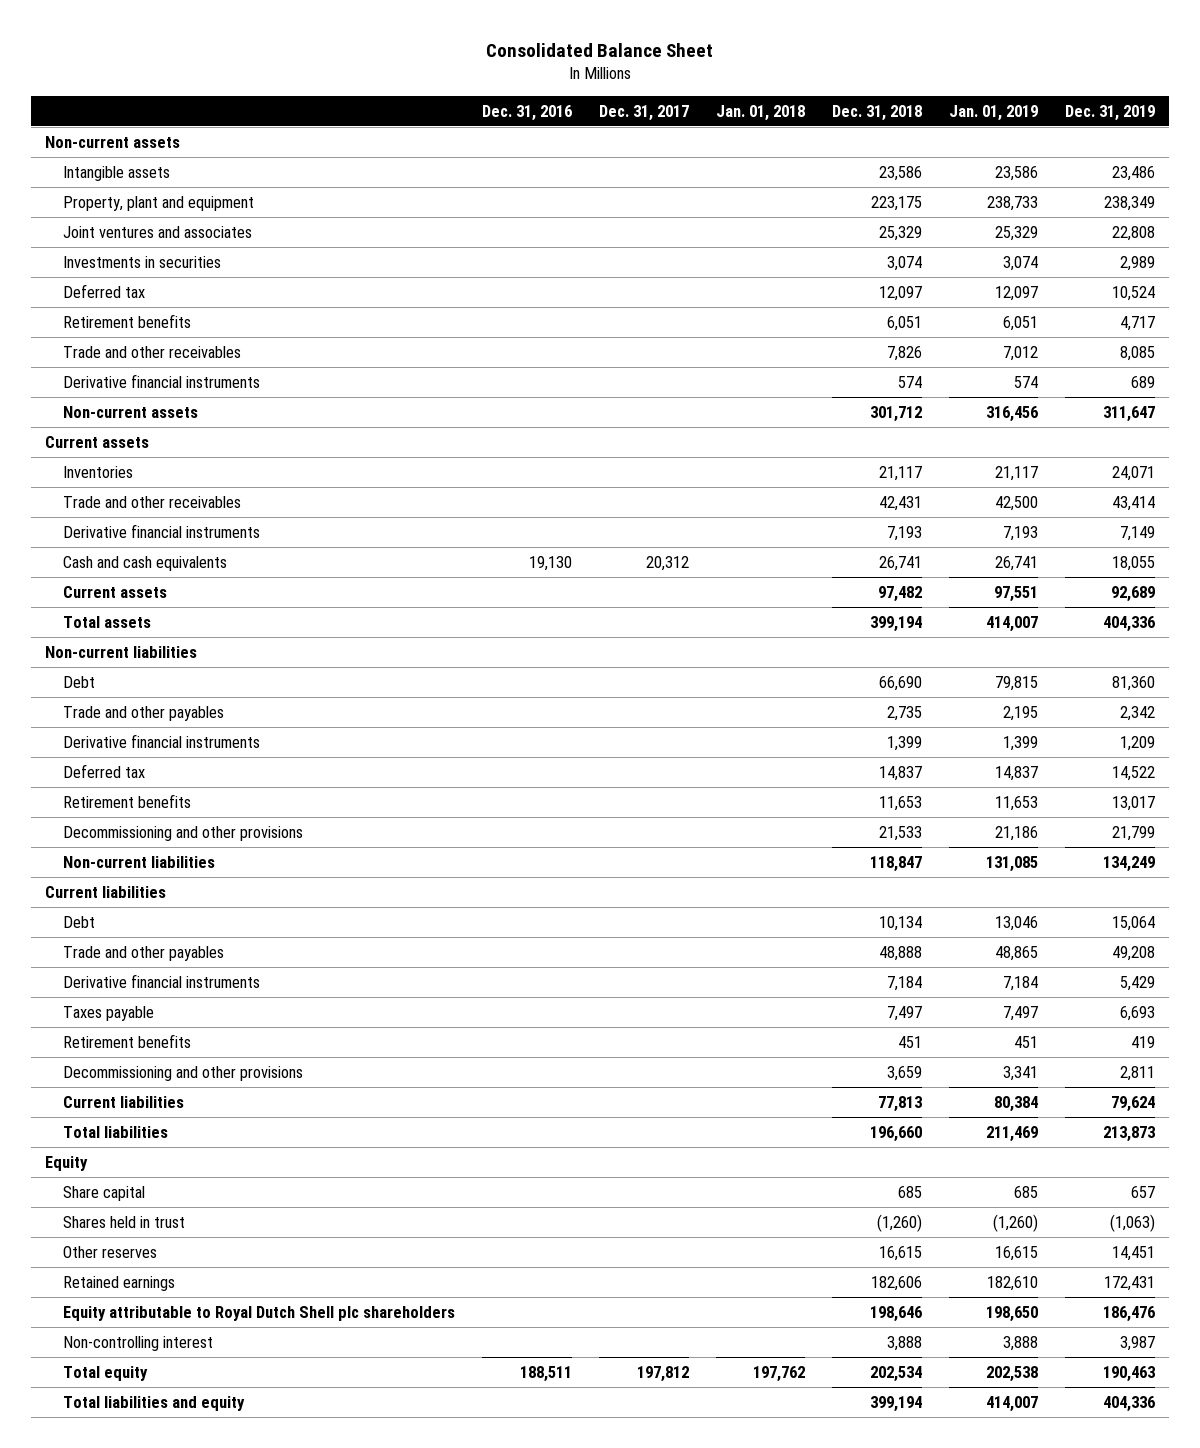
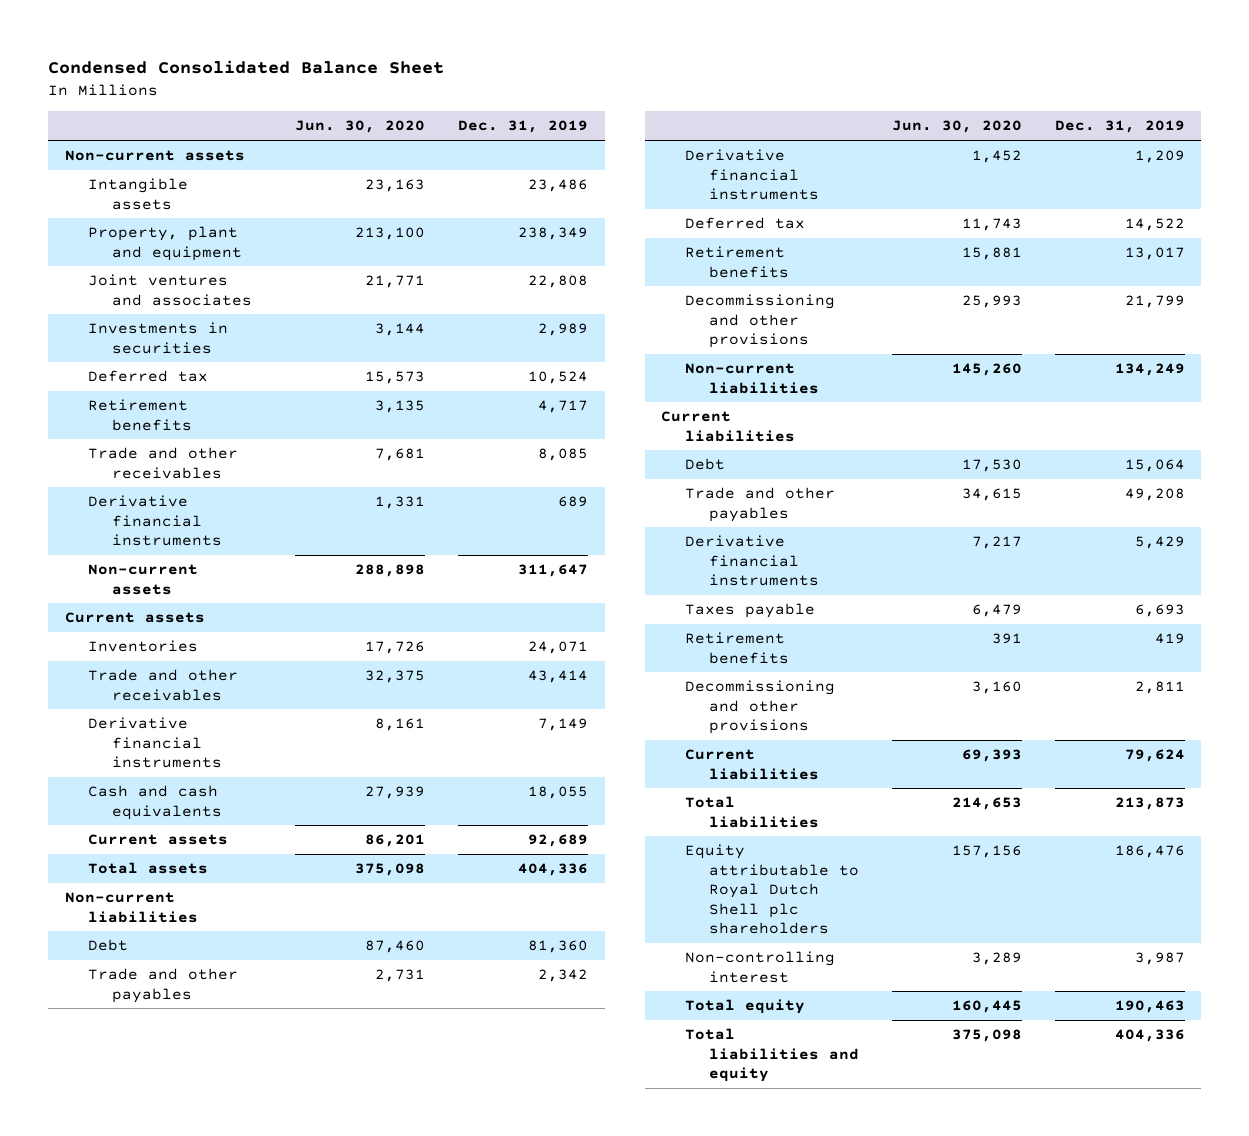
- Consolidated Balance Sheet
+ Condensed Consolidated Balance Sheet
- | Dec. 31, 2016 | Dec. 31, 2017 | Jan. 01, 2018 | Dec. 31, 2018 | Jan. 01, 2019 | Dec. 31, 2019
+ | Jun. 30, 2020 | Dec. 31, 2019
- Equity
- Share capital | | | | 685 | 685 | 657
- Shares held in trust | | | | (1,260) | (1,260) | (1,063)
- Other reserves | | | | 16,615 | 16,615 | 14,451
- Retained earnings | | | | 182,606 | 182,610 | 172,431

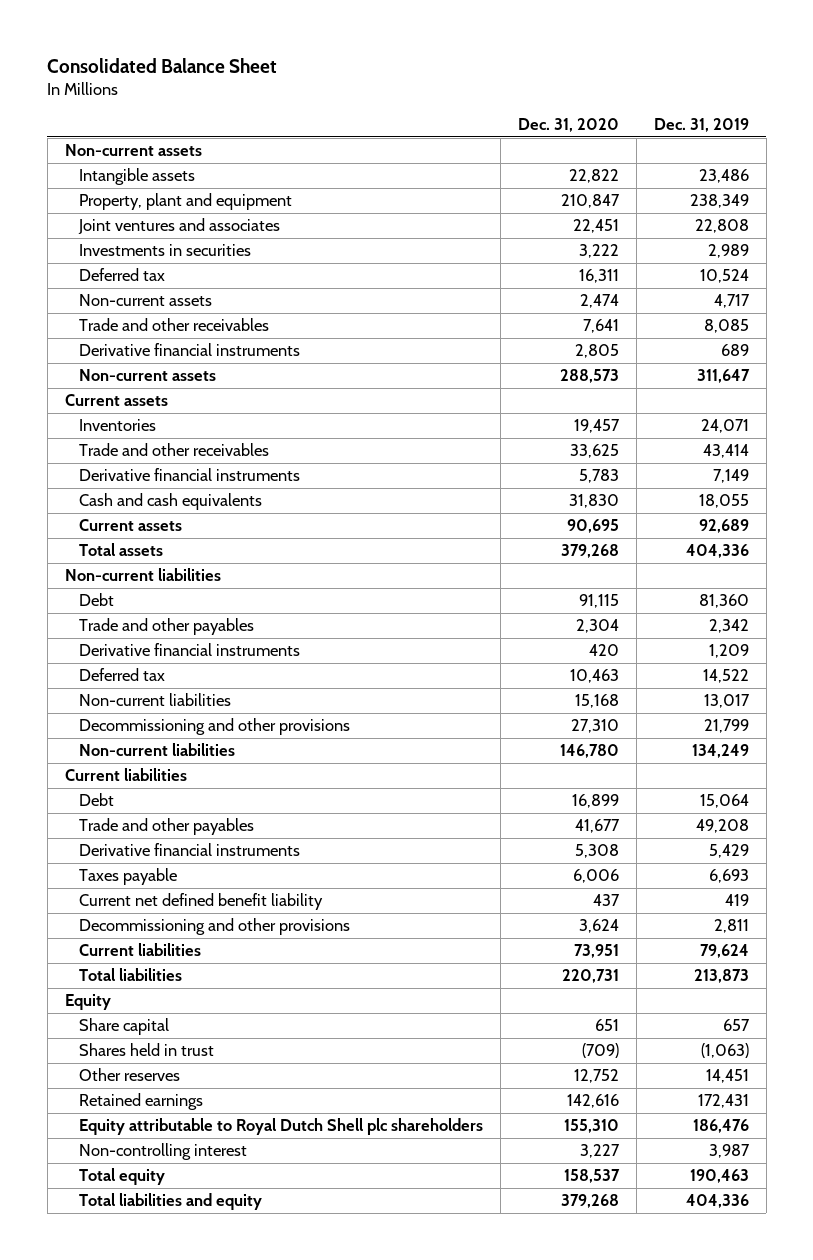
- Condensed Consolidated Balance Sheet
+ Consolidated Balance Sheet
- | Jun. 30, 2020 | Dec. 31, 2019
+ | Dec. 31, 2020 | Dec. 31, 2019
- Retirement benefits | 3,135 | 4,717
+ Non-current assets | 2,474 | 4,717
- Retirement benefits | 15,881 | 13,017
+ Non-current liabilities | 15,168 | 13,017
- Retirement benefits | 391 | 419
+ Current net defined benefit liability | 437 | 419
+ Equity
+ Share capital | 651 | 657
+ Shares held in trust | (709) | (1,063)
+ Other reserves | 12,752 | 14,451
+ Retained earnings | 142,616 | 172,431

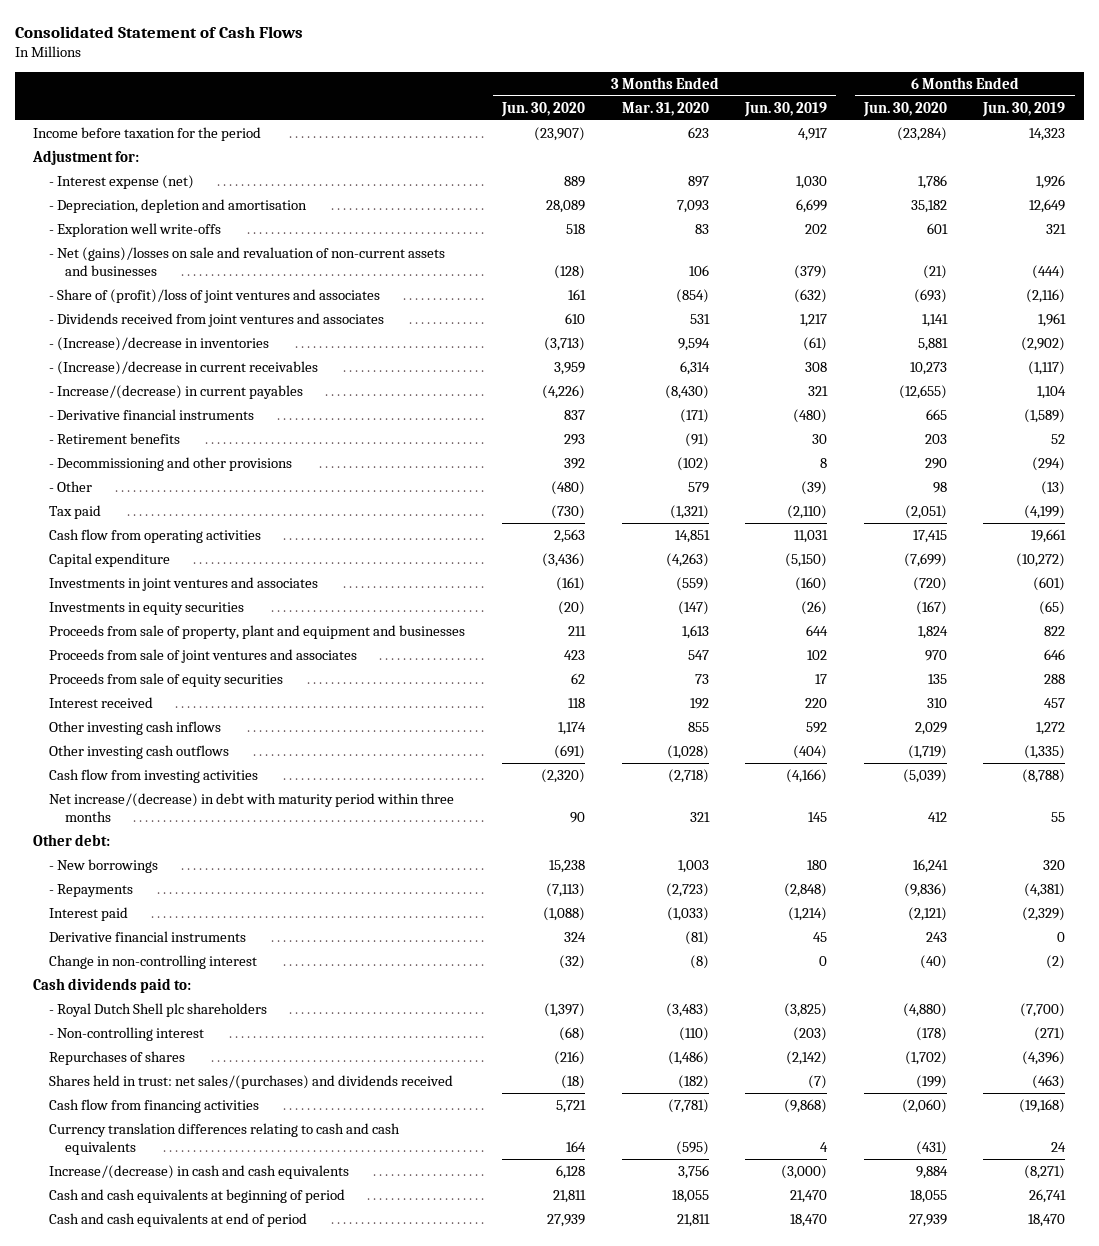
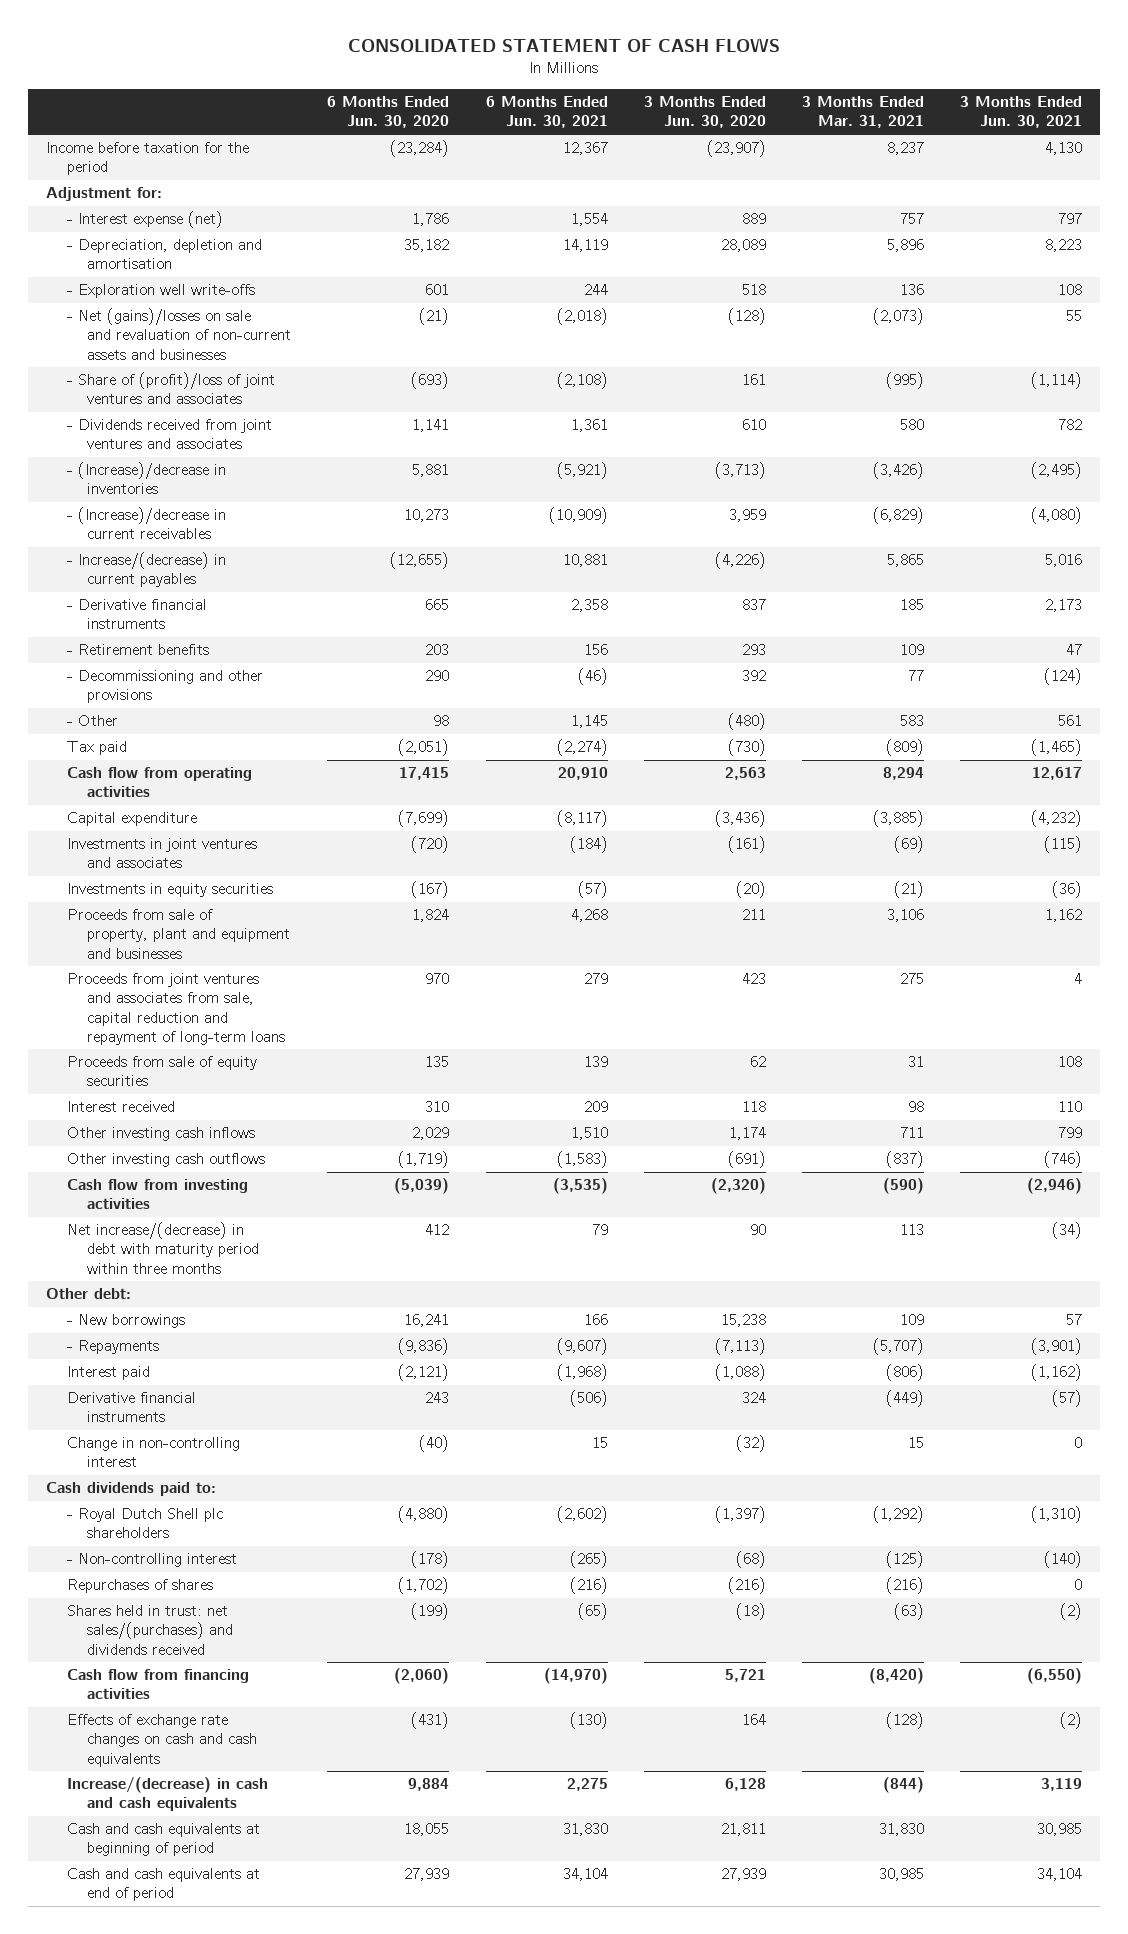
- Consolidated Statement of Cash Flows
+ CONSOLIDATED STATEMENT OF CASH FLOWS
- | 3 Months Ended Jun. 30, 2020 | 3 Months Ended Mar. 31, 2020 | 3 Months Ended Jun. 30, 2019 | 6 Months Ended Jun. 30, 2020 | 6 Months Ended Jun. 30, 2019
+ | 6 Months Ended Jun. 30, 2020 | 6 Months Ended Jun. 30, 2021 | 3 Months Ended Jun. 30, 2020 | 3 Months Ended Mar. 31, 2021 | 3 Months Ended Jun. 30, 2021
- Proceeds from sale of joint ventures and associates | 423 | 547 | 102 | 970 | 646
+ Proceeds from joint ventures and associates from sale, capital reduction and repayment of long-term loans | 970 | 279 | 423 | 275 | 4
- Currency translation differences relating to cash and cash equivalents | 164 | (595) | 4 | (431) | 24
+ Effects of exchange rate changes on cash and cash equivalents | (431) | (130) | 164 | (128) | (2)

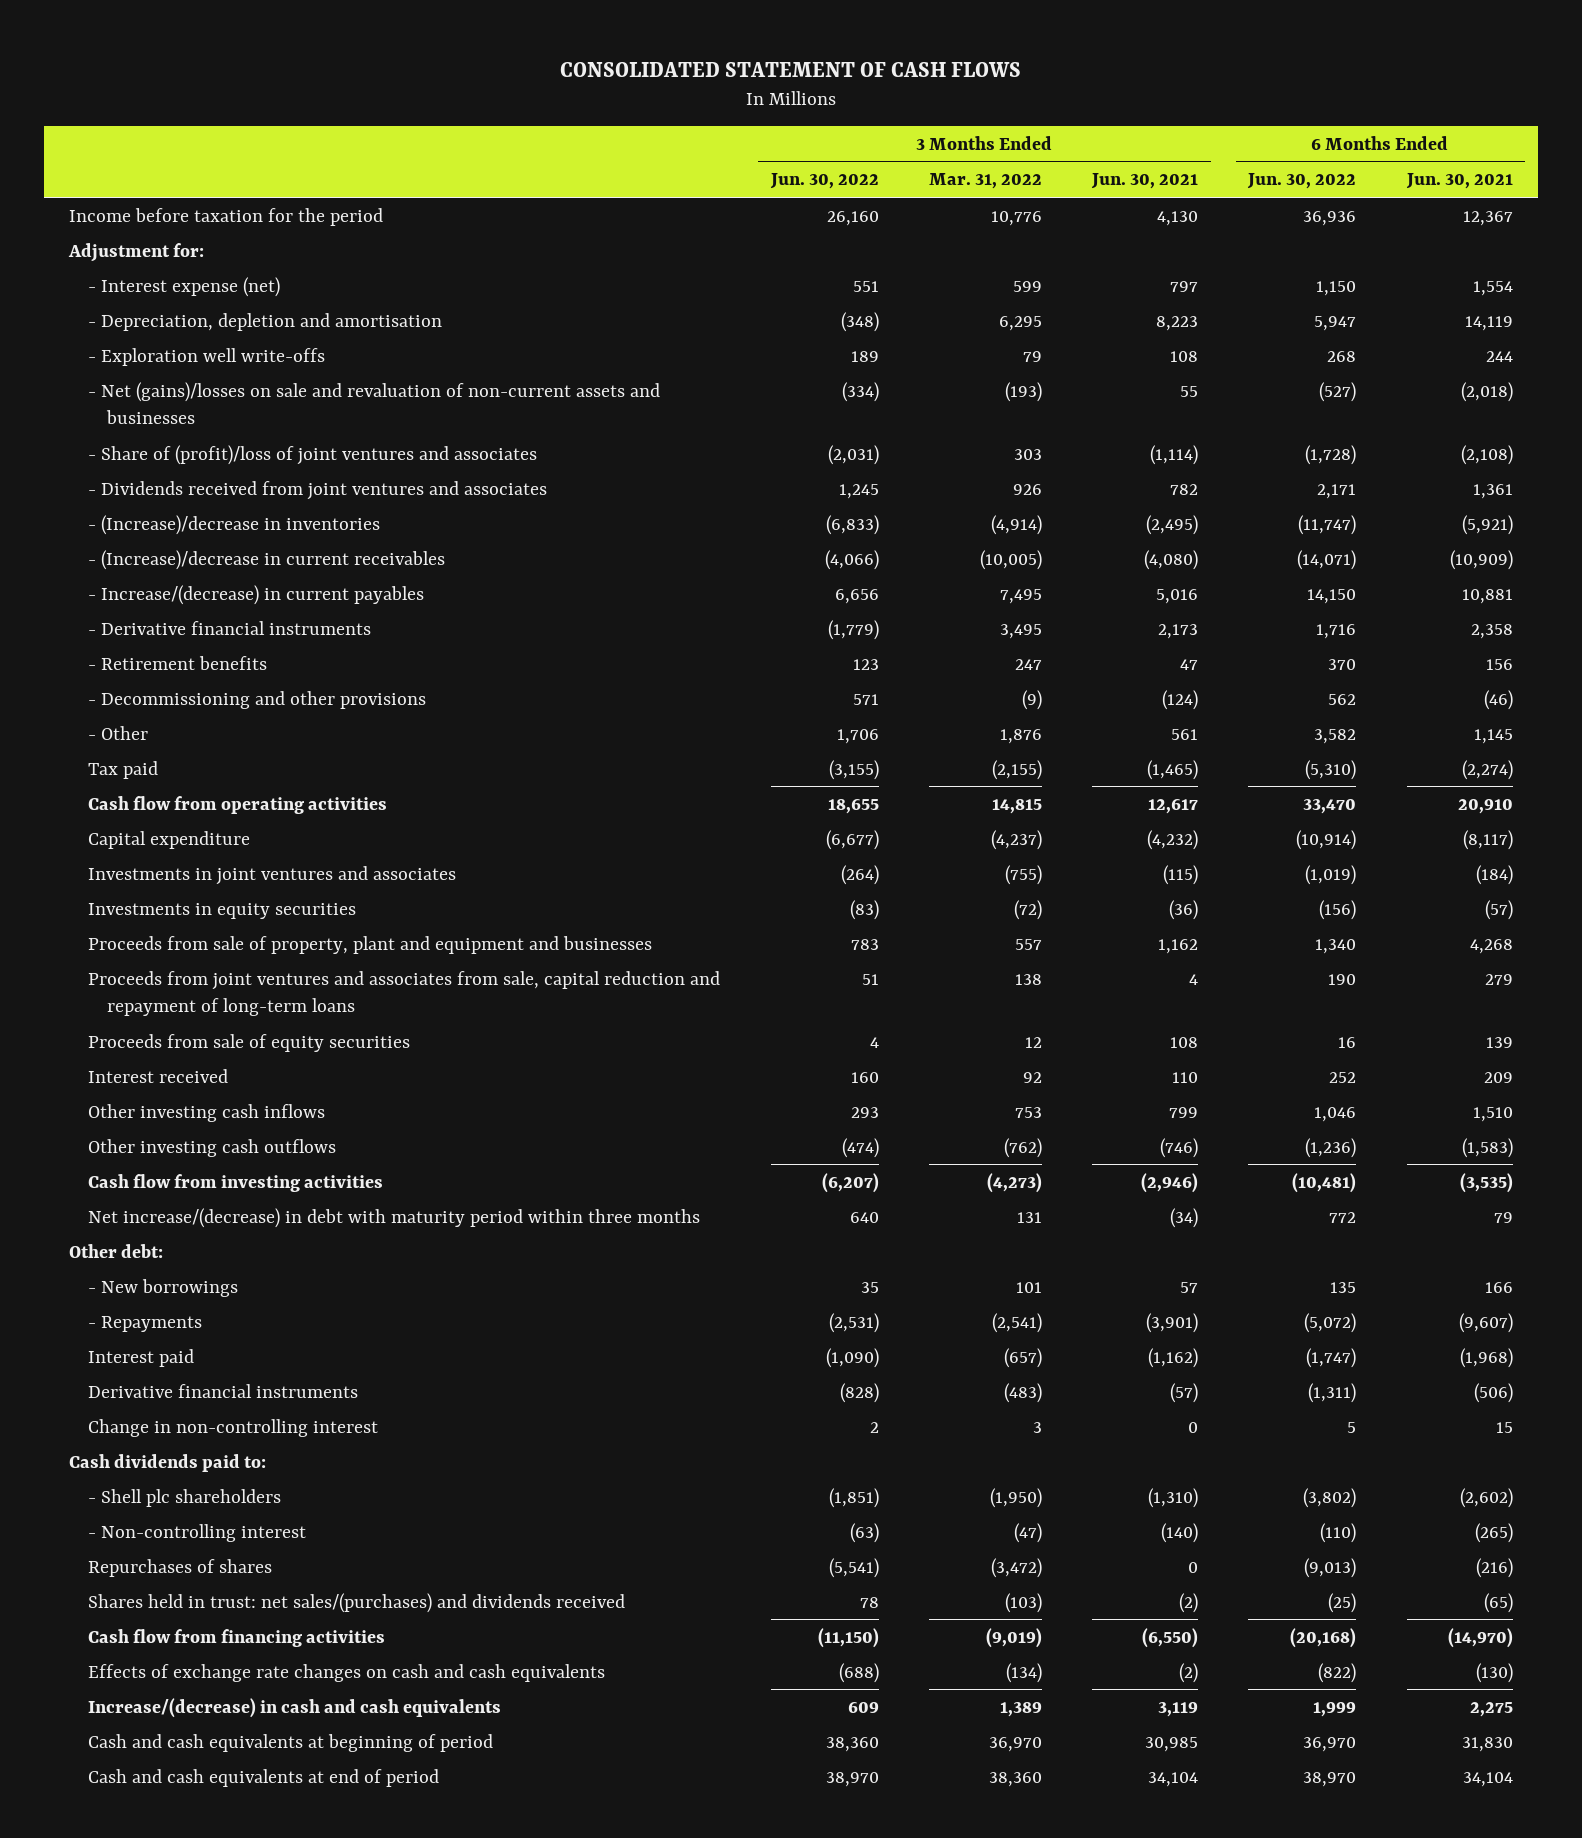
- | 6 Months Ended Jun. 30, 2020 | 6 Months Ended Jun. 30, 2021 | 3 Months Ended Jun. 30, 2020 | 3 Months Ended Mar. 31, 2021 | 3 Months Ended Jun. 30, 2021
+ | 3 Months Ended Jun. 30, 2022 | 3 Months Ended Mar. 31, 2022 | 3 Months Ended Jun. 30, 2021 | 6 Months Ended Jun. 30, 2022 | 6 Months Ended Jun. 30, 2021
- - Royal Dutch Shell plc shareholders | (4,880) | (2,602) | (1,397) | (1,292) | (1,310)
+ - Shell plc shareholders | (1,851) | (1,950) | (1,310) | (3,802) | (2,602)

